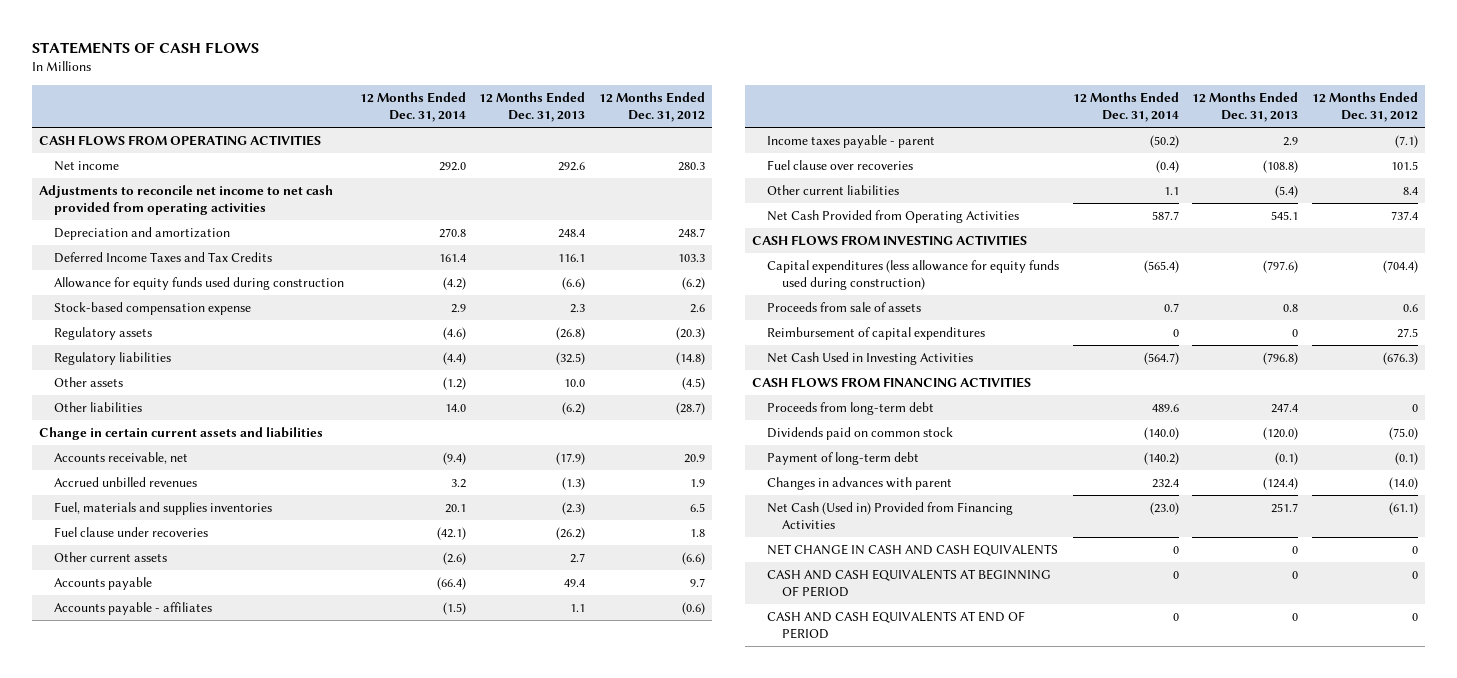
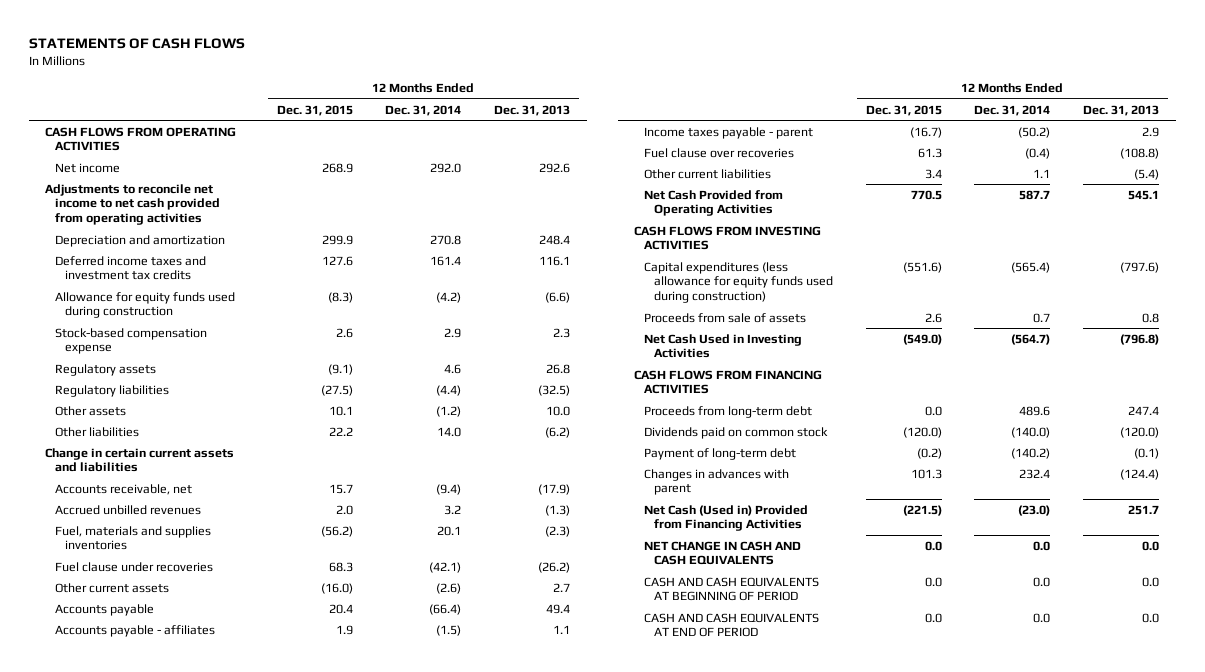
- | 12 Months Ended Dec. 31, 2014 | 12 Months Ended Dec. 31, 2013 | 12 Months Ended Dec. 31, 2012
+ | 12 Months Ended Dec. 31, 2015 | 12 Months Ended Dec. 31, 2014 | 12 Months Ended Dec. 31, 2013
- Deferred Income Taxes and Tax Credits | 161.4 | 116.1 | 103.3
+ Deferred income taxes and investment tax credits | 127.6 | 161.4 | 116.1
- Regulatory assets | (4.6) | (26.8) | (20.3)
+ Regulatory assets | (9.1) | 4.6 | 26.8
- Reimbursement of capital expenditures | 0 | 0 | 27.5
- NET CHANGE IN CASH AND CASH EQUIVALENTS | 0 | 0 | 0
- CASH AND CASH EQUIVALENTS AT BEGINNING OF PERIOD | 0 | 0 | 0
- CASH AND CASH EQUIVALENTS AT END OF PERIOD | 0 | 0 | 0
+ NET CHANGE IN CASH AND CASH EQUIVALENTS | 0.0 | 0.0 | 0.0
+ CASH AND CASH EQUIVALENTS AT BEGINNING OF PERIOD | 0.0 | 0.0 | 0.0
+ CASH AND CASH EQUIVALENTS AT END OF PERIOD | 0.0 | 0.0 | 0.0

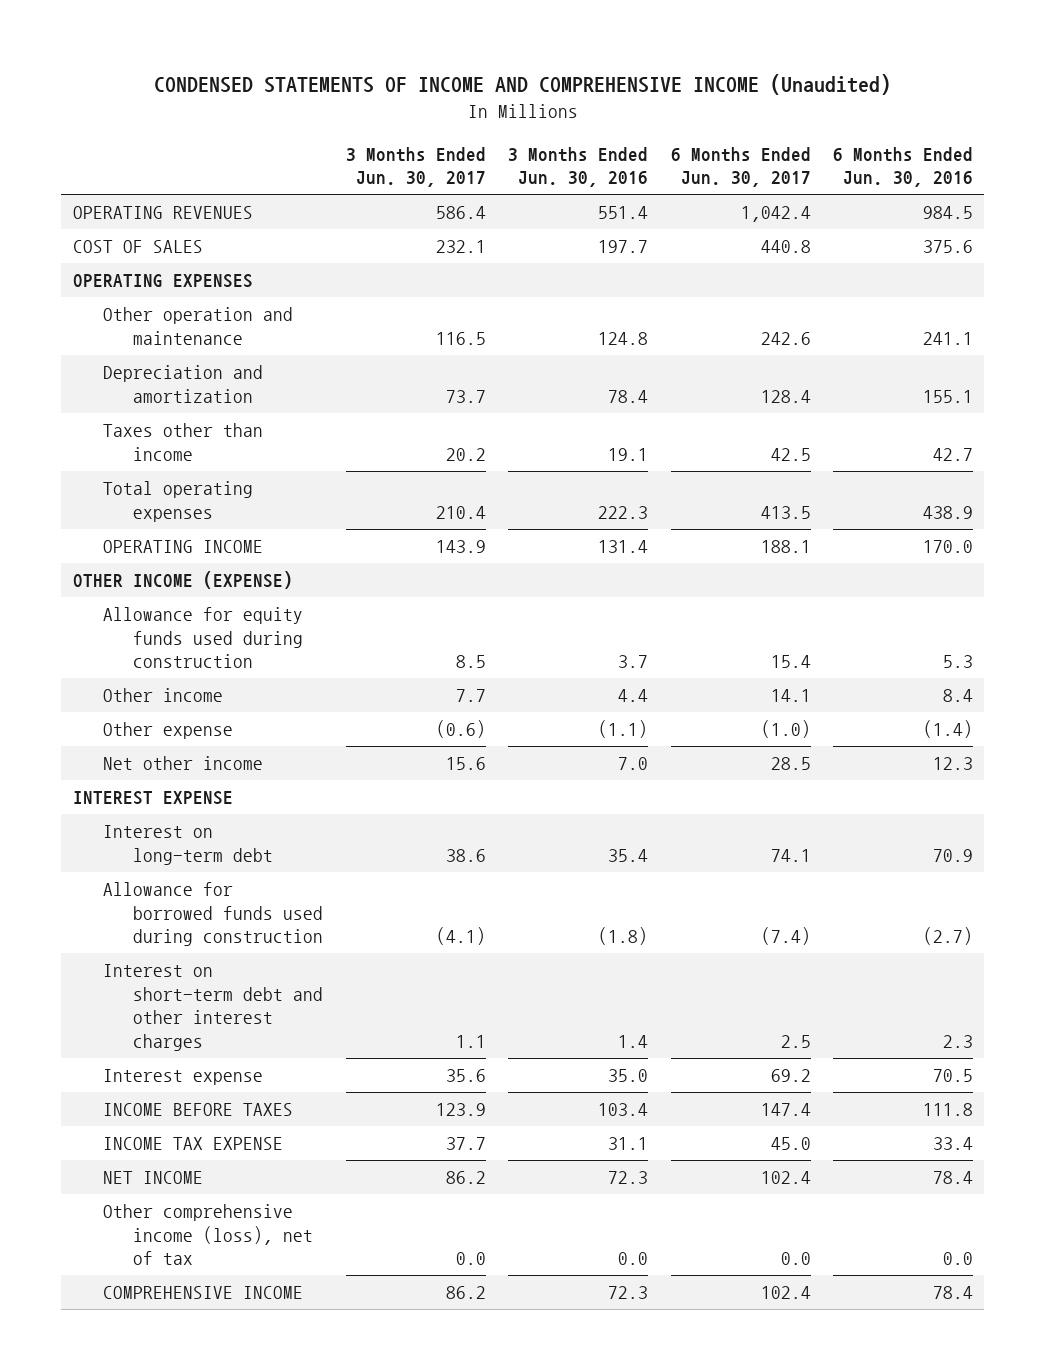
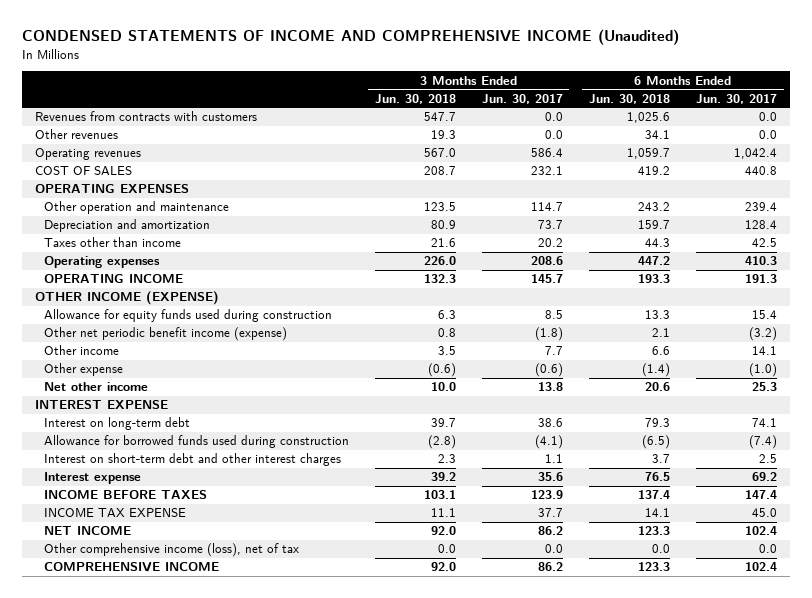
- | 3 Months Ended Jun. 30, 2017 | 3 Months Ended Jun. 30, 2016 | 6 Months Ended Jun. 30, 2017 | 6 Months Ended Jun. 30, 2016
+ | 3 Months Ended Jun. 30, 2018 | 3 Months Ended Jun. 30, 2017 | 6 Months Ended Jun. 30, 2018 | 6 Months Ended Jun. 30, 2017
- OPERATING REVENUES | 586.4 | 551.4 | 1,042.4 | 984.5
+ Revenues from contracts with customers | 547.7 | 0.0 | 1,025.6 | 0.0
+ Other revenues | 19.3 | 0.0 | 34.1 | 0.0
+ Operating revenues | 567.0 | 586.4 | 1,059.7 | 1,042.4
- Other operation and maintenance | 116.5 | 124.8 | 242.6 | 241.1
+ Other operation and maintenance | 123.5 | 114.7 | 243.2 | 239.4
- Total operating expenses | 210.4 | 222.3 | 413.5 | 438.9
- OPERATING INCOME | 143.9 | 131.4 | 188.1 | 170.0
+ Operating expenses | 226.0 | 208.6 | 447.2 | 410.3
+ OPERATING INCOME | 132.3 | 145.7 | 193.3 | 191.3
+ Other net periodic benefit income (expense) | 0.8 | (1.8) | 2.1 | (3.2)
- Net other income | 15.6 | 7.0 | 28.5 | 12.3
+ Net other income | 10.0 | 13.8 | 20.6 | 25.3

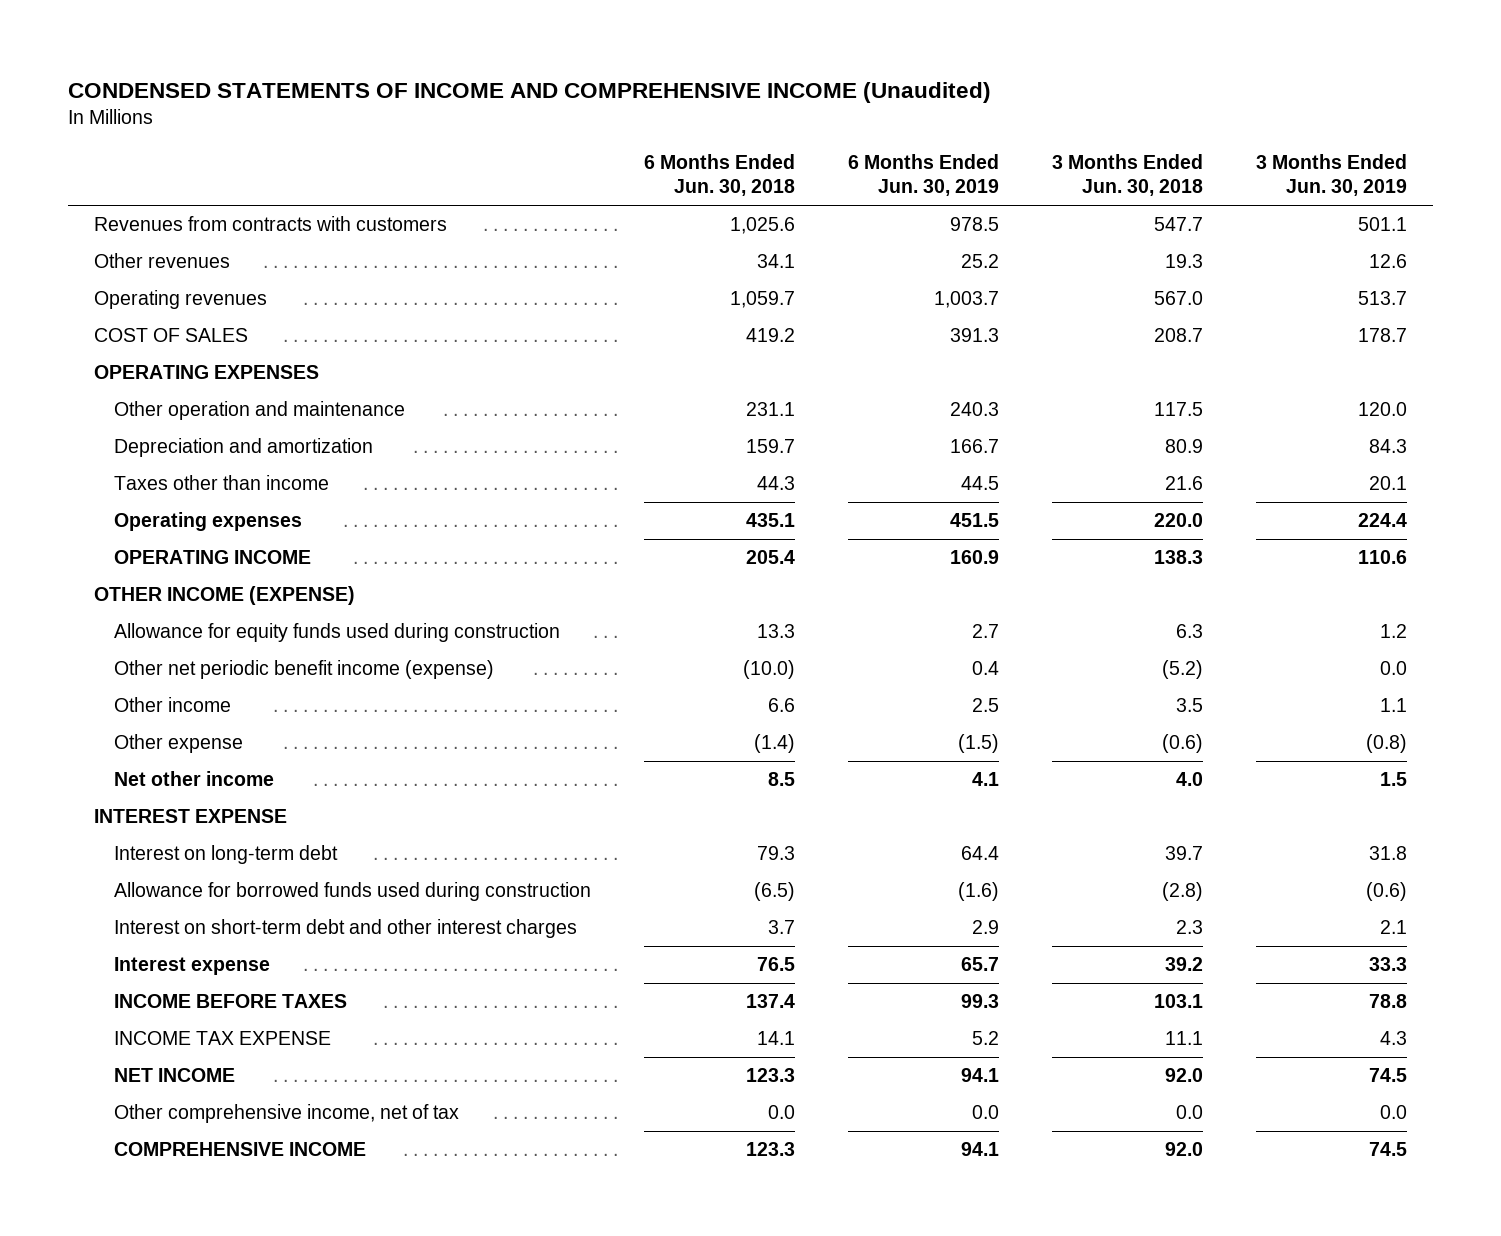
- | 3 Months Ended Jun. 30, 2018 | 3 Months Ended Jun. 30, 2017 | 6 Months Ended Jun. 30, 2018 | 6 Months Ended Jun. 30, 2017
+ | 6 Months Ended Jun. 30, 2018 | 6 Months Ended Jun. 30, 2019 | 3 Months Ended Jun. 30, 2018 | 3 Months Ended Jun. 30, 2019
- Other operation and maintenance | 123.5 | 114.7 | 243.2 | 239.4
+ Other operation and maintenance | 231.1 | 240.3 | 117.5 | 120.0
- Operating expenses | 226.0 | 208.6 | 447.2 | 410.3
- OPERATING INCOME | 132.3 | 145.7 | 193.3 | 191.3
+ Operating expenses | 435.1 | 451.5 | 220.0 | 224.4
+ OPERATING INCOME | 205.4 | 160.9 | 138.3 | 110.6
- Other net periodic benefit income (expense) | 0.8 | (1.8) | 2.1 | (3.2)
+ Other net periodic benefit income (expense) | (10.0) | 0.4 | (5.2) | 0.0
- Net other income | 10.0 | 13.8 | 20.6 | 25.3
+ Net other income | 8.5 | 4.1 | 4.0 | 1.5
- Other comprehensive income (loss), net of tax | 0.0 | 0.0 | 0.0 | 0.0
+ Other comprehensive income, net of tax | 0.0 | 0.0 | 0.0 | 0.0

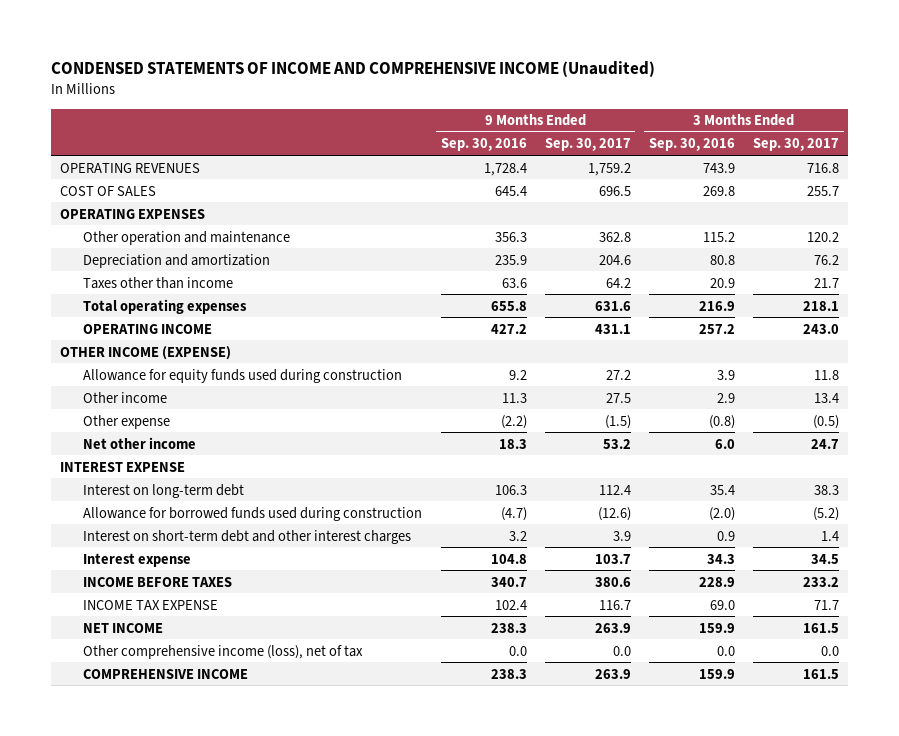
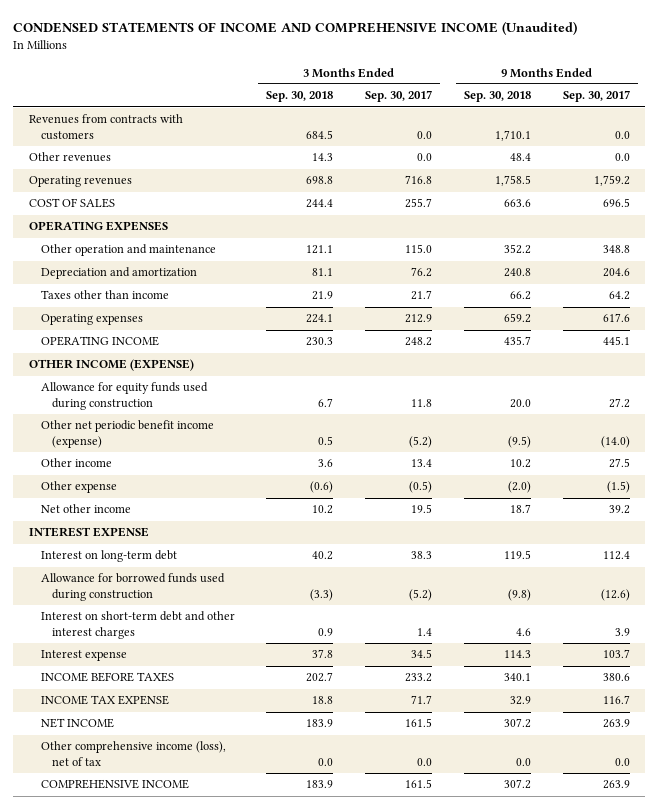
- | 9 Months Ended Sep. 30, 2016 | 9 Months Ended Sep. 30, 2017 | 3 Months Ended Sep. 30, 2016 | 3 Months Ended Sep. 30, 2017
+ | 3 Months Ended Sep. 30, 2018 | 3 Months Ended Sep. 30, 2017 | 9 Months Ended Sep. 30, 2018 | 9 Months Ended Sep. 30, 2017
- OPERATING REVENUES | 1,728.4 | 1,759.2 | 743.9 | 716.8
+ Revenues from contracts with customers | 684.5 | 0.0 | 1,710.1 | 0.0
+ Other revenues | 14.3 | 0.0 | 48.4 | 0.0
+ Operating revenues | 698.8 | 716.8 | 1,758.5 | 1,759.2
- Other operation and maintenance | 356.3 | 362.8 | 115.2 | 120.2
+ Other operation and maintenance | 121.1 | 115.0 | 352.2 | 348.8
- Total operating expenses | 655.8 | 631.6 | 216.9 | 218.1
- OPERATING INCOME | 427.2 | 431.1 | 257.2 | 243.0
+ Operating expenses | 224.1 | 212.9 | 659.2 | 617.6
+ OPERATING INCOME | 230.3 | 248.2 | 435.7 | 445.1
+ Other net periodic benefit income (expense) | 0.5 | (5.2) | (9.5) | (14.0)
- Net other income | 18.3 | 53.2 | 6.0 | 24.7
+ Net other income | 10.2 | 19.5 | 18.7 | 39.2

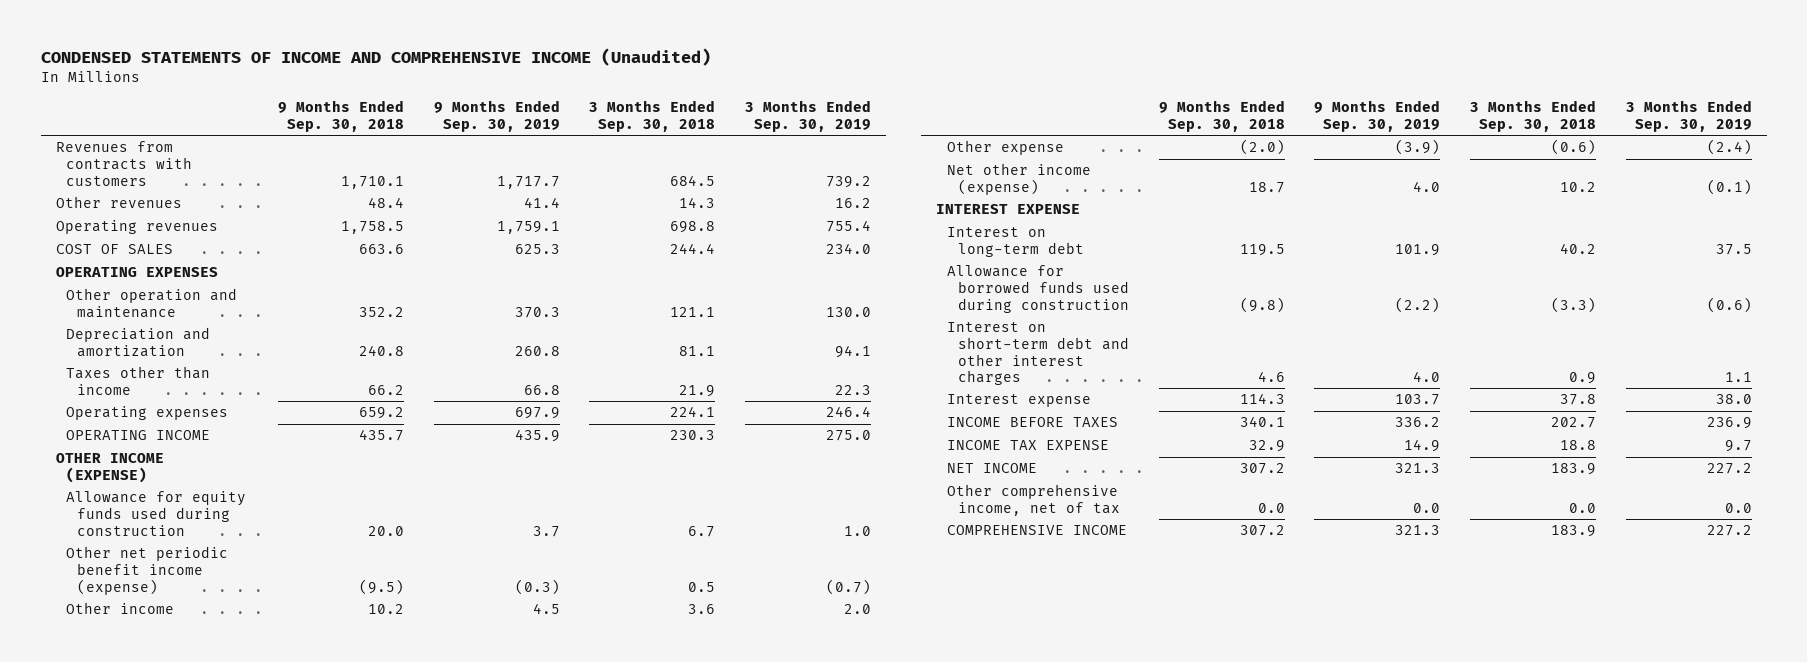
- | 3 Months Ended Sep. 30, 2018 | 3 Months Ended Sep. 30, 2017 | 9 Months Ended Sep. 30, 2018 | 9 Months Ended Sep. 30, 2017
+ | 9 Months Ended Sep. 30, 2018 | 9 Months Ended Sep. 30, 2019 | 3 Months Ended Sep. 30, 2018 | 3 Months Ended Sep. 30, 2019
- Net other income | 10.2 | 19.5 | 18.7 | 39.2
+ Net other income (expense) | 18.7 | 4.0 | 10.2 | (0.1)
- Other comprehensive income (loss), net of tax | 0.0 | 0.0 | 0.0 | 0.0
+ Other comprehensive income, net of tax | 0.0 | 0.0 | 0.0 | 0.0

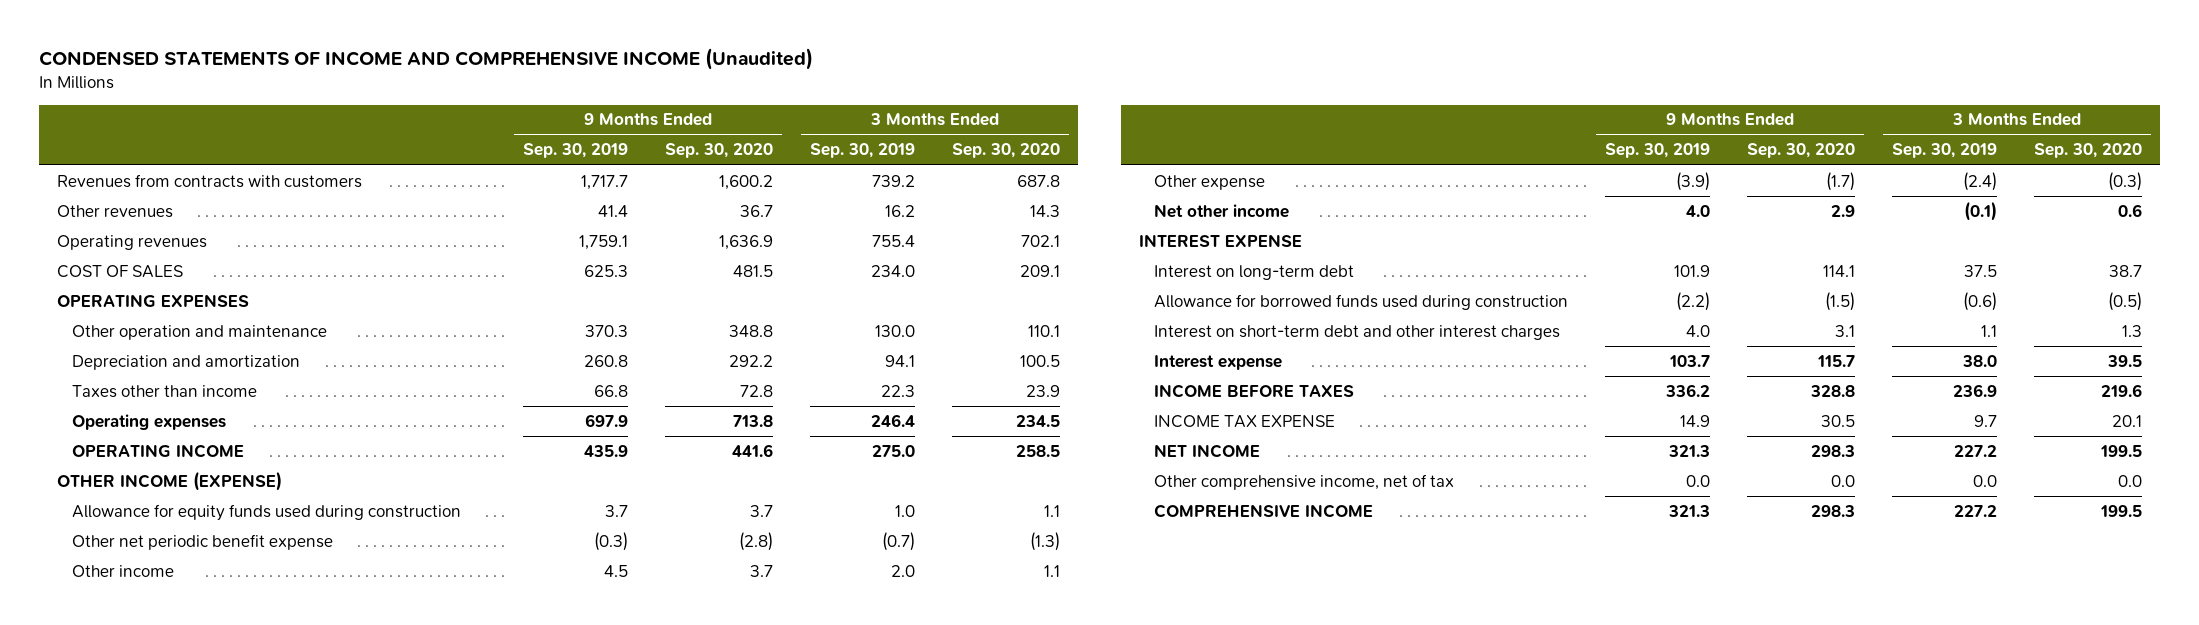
- | 9 Months Ended Sep. 30, 2018 | 9 Months Ended Sep. 30, 2019 | 3 Months Ended Sep. 30, 2018 | 3 Months Ended Sep. 30, 2019
+ | 9 Months Ended Sep. 30, 2019 | 9 Months Ended Sep. 30, 2020 | 3 Months Ended Sep. 30, 2019 | 3 Months Ended Sep. 30, 2020
- Other net periodic benefit income (expense) | (9.5) | (0.3) | 0.5 | (0.7)
+ Other net periodic benefit expense | (0.3) | (2.8) | (0.7) | (1.3)
- Net other income (expense) | 18.7 | 4.0 | 10.2 | (0.1)
+ Net other income | 4.0 | 2.9 | (0.1) | 0.6

